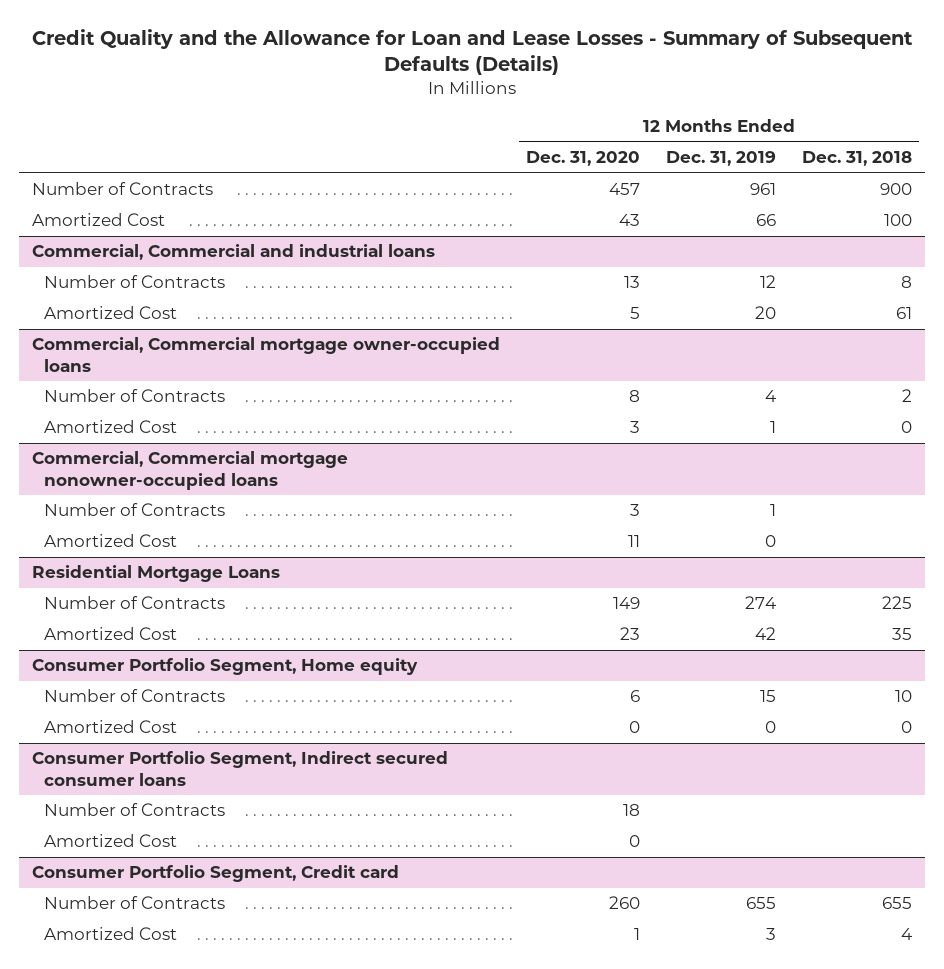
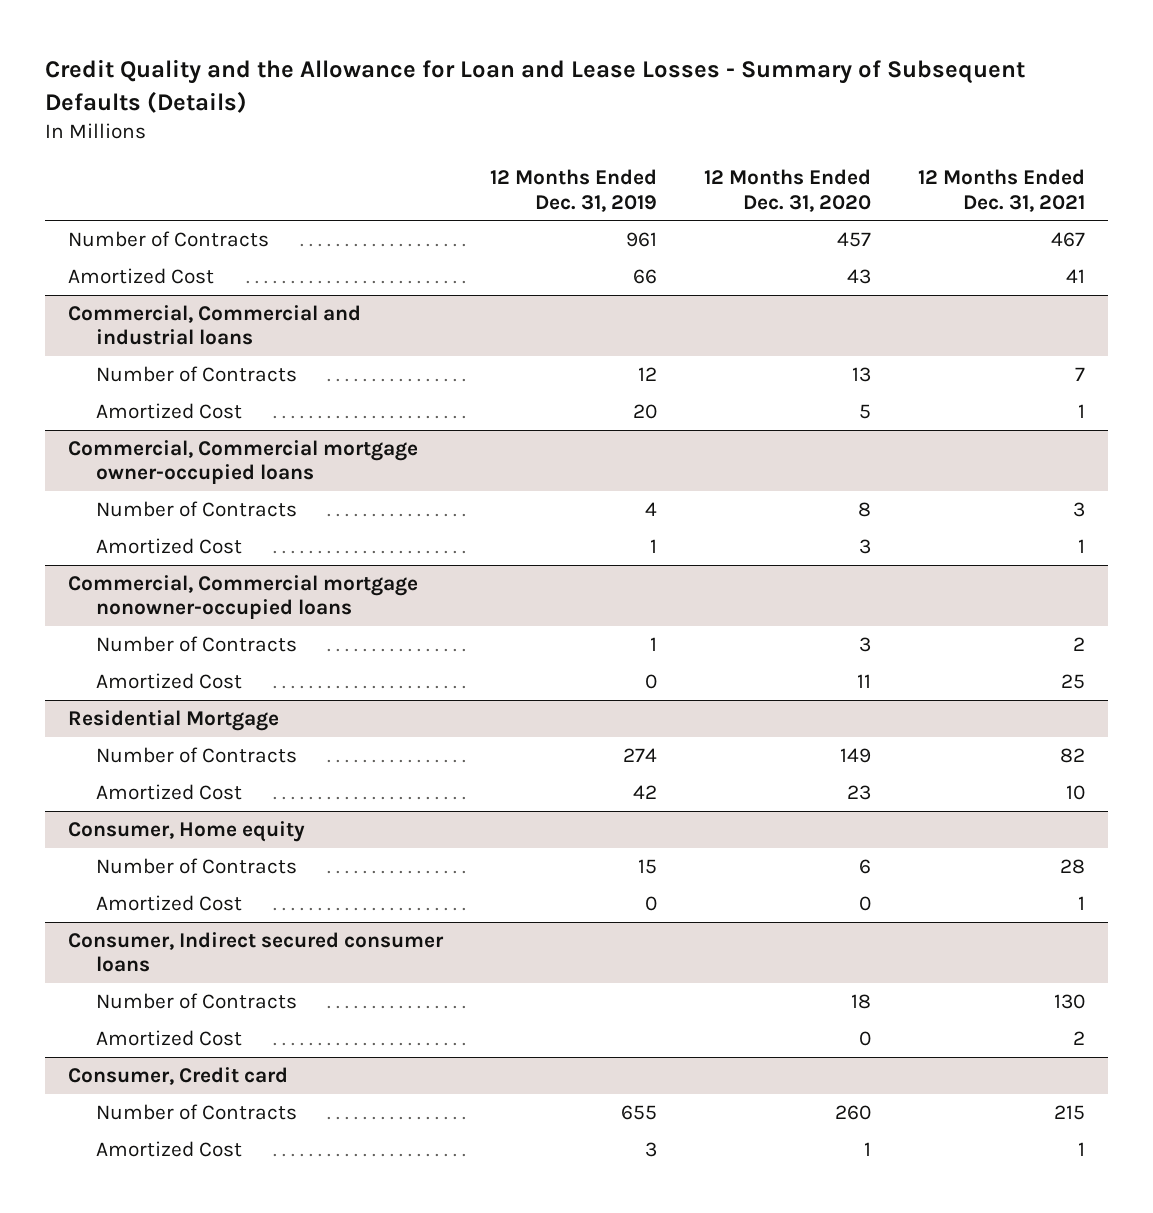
- | 12 Months Ended Dec. 31, 2020 | 12 Months Ended Dec. 31, 2019 | 12 Months Ended Dec. 31, 2018
+ | 12 Months Ended Dec. 31, 2019 | 12 Months Ended Dec. 31, 2020 | 12 Months Ended Dec. 31, 2021
- Residential Mortgage Loans
+ Residential Mortgage
- Consumer Portfolio Segment, Home equity
+ Consumer, Home equity
- Consumer Portfolio Segment, Indirect secured consumer loans
+ Consumer, Indirect secured consumer loans
- Consumer Portfolio Segment, Credit card
+ Consumer, Credit card

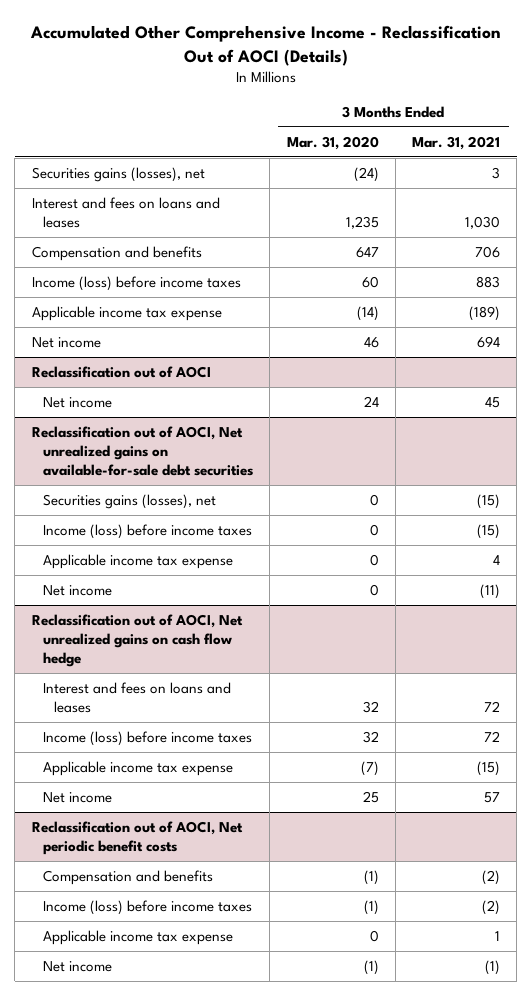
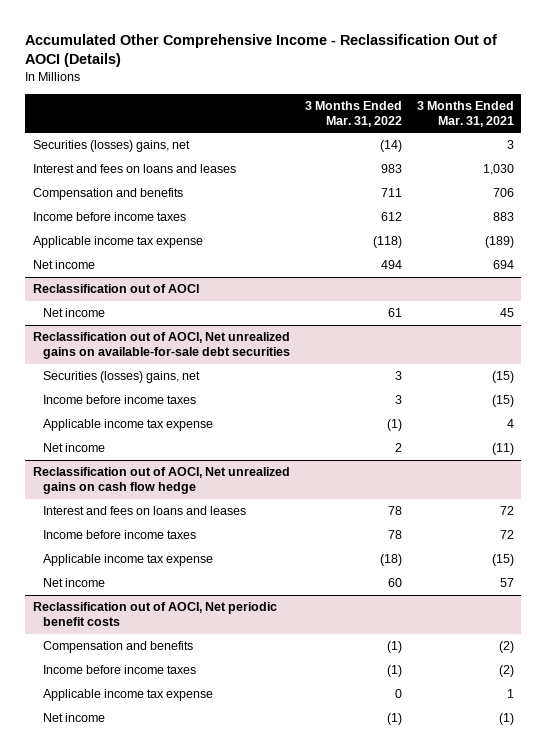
- | 3 Months Ended Mar. 31, 2020 | 3 Months Ended Mar. 31, 2021
+ | 3 Months Ended Mar. 31, 2022 | 3 Months Ended Mar. 31, 2021
- Securities gains (losses), net | (24) | 3
+ Securities (losses) gains, net | (14) | 3
- Income (loss) before income taxes | 60 | 883
+ Income before income taxes | 612 | 883
@ Reclassification out of AOCI, Net unrealized gains on available-for-sale debt securities
- Securities gains (losses), net | 0 | (15)
- Income (loss) before income taxes | 0 | (15)
+ Securities (losses) gains, net | 3 | (15)
+ Income before income taxes | 3 | (15)
@ Reclassification out of AOCI, Net unrealized gains on cash flow hedge
- Income (loss) before income taxes | 32 | 72
+ Income before income taxes | 78 | 72
@ Reclassification out of AOCI, Net periodic benefit costs
- Income (loss) before income taxes | (1) | (2)
+ Income before income taxes | (1) | (2)

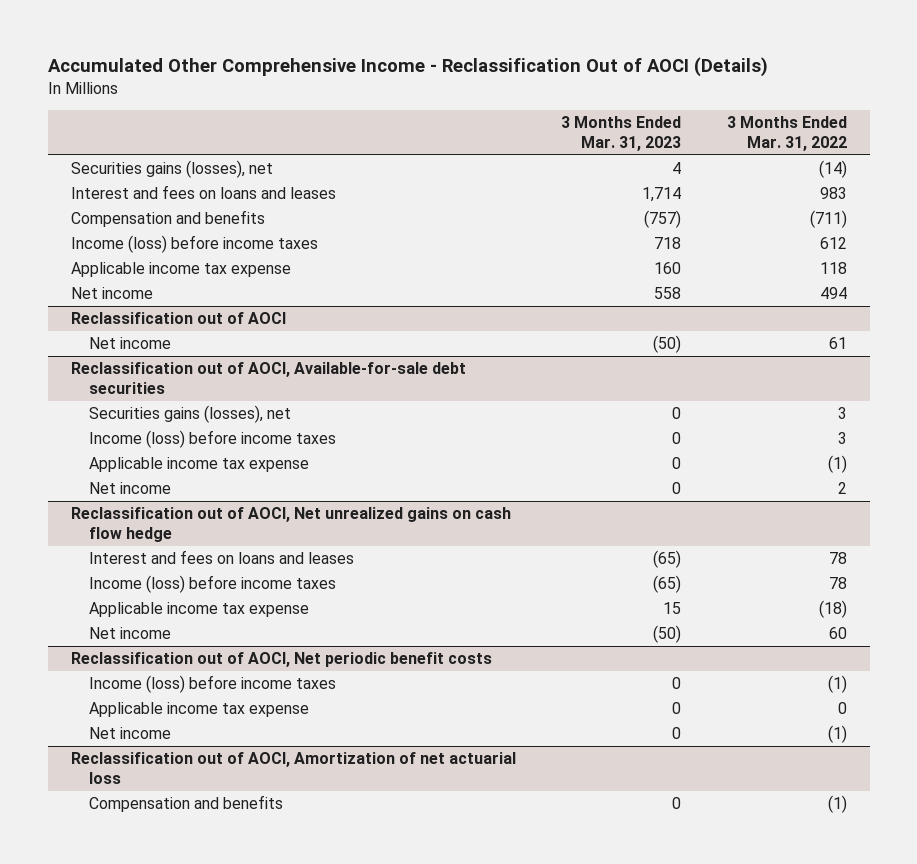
- | 3 Months Ended Mar. 31, 2022 | 3 Months Ended Mar. 31, 2021
+ | 3 Months Ended Mar. 31, 2023 | 3 Months Ended Mar. 31, 2022
- Securities (losses) gains, net | (14) | 3
+ Securities gains (losses), net | 4 | (14)
- Compensation and benefits | 711 | 706
- Income before income taxes | 612 | 883
- Applicable income tax expense | (118) | (189)
+ Compensation and benefits | (757) | (711)
+ Income (loss) before income taxes | 718 | 612
+ Applicable income tax expense | 160 | 118
- Reclassification out of AOCI, Net unrealized gains on available-for-sale debt securities
- Securities (losses) gains, net | 3 | (15)
- Income before income taxes | 3 | (15)
+ Reclassification out of AOCI, Available-for-sale debt securities
+ Securities gains (losses), net | 0 | 3
+ Income (loss) before income taxes | 0 | 3
@ Reclassification out of AOCI, Net unrealized gains on cash flow hedge
- Income before income taxes | 78 | 72
+ Income (loss) before income taxes | (65) | 78
@ Reclassification out of AOCI, Net periodic benefit costs
- Compensation and benefits | (1) | (2)
- Income before income taxes | (1) | (2)
+ Income (loss) before income taxes | 0 | (1)
+ Reclassification out of AOCI, Amortization of net actuarial loss
+ Compensation and benefits | 0 | (1)

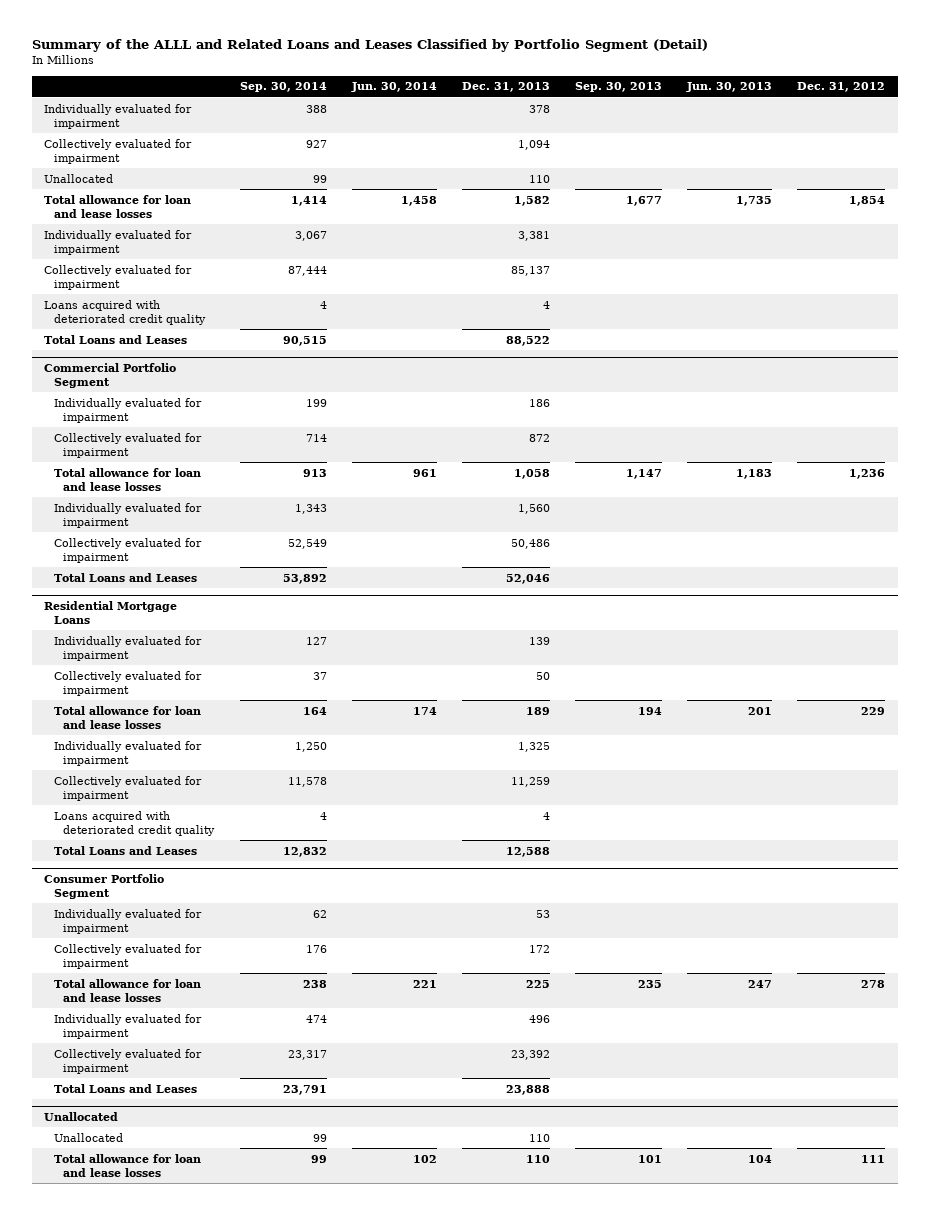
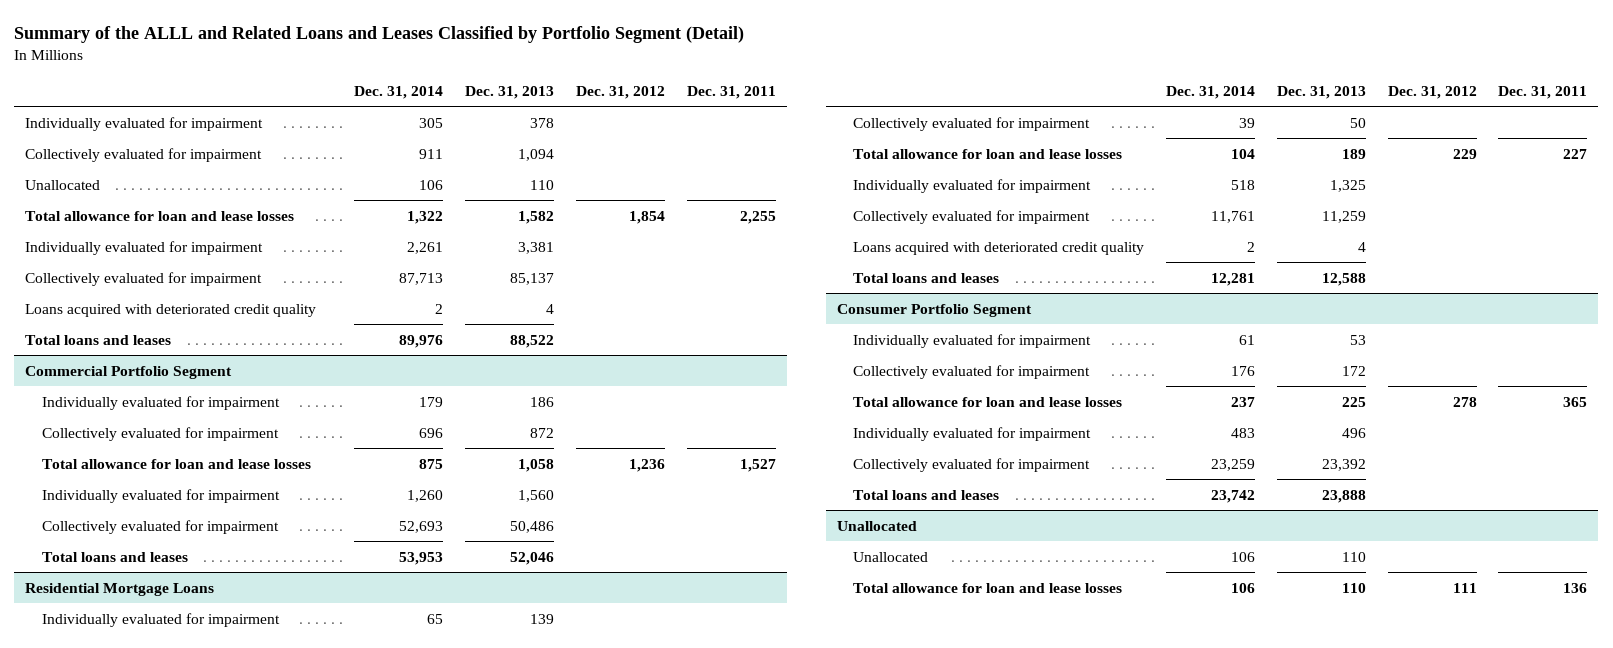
- | Sep. 30, 2014 | Jun. 30, 2014 | Dec. 31, 2013 | Sep. 30, 2013 | Jun. 30, 2013 | Dec. 31, 2012
+ | Dec. 31, 2014 | Dec. 31, 2013 | Dec. 31, 2012 | Dec. 31, 2011
- Total Loans and Leases | 90,515 | | 88,522 | | |
+ Total loans and leases | 89,976 | 88,522 | |
@ Commercial Portfolio Segment
- Total Loans and Leases | 53,892 | | 52,046 | | |
+ Total loans and leases | 53,953 | 52,046 | |
@ Residential Mortgage Loans
- Total Loans and Leases | 12,832 | | 12,588 | | |
+ Total loans and leases | 12,281 | 12,588 | |
@ Consumer Portfolio Segment
- Total Loans and Leases | 23,791 | | 23,888 | | |
+ Total loans and leases | 23,742 | 23,888 | |

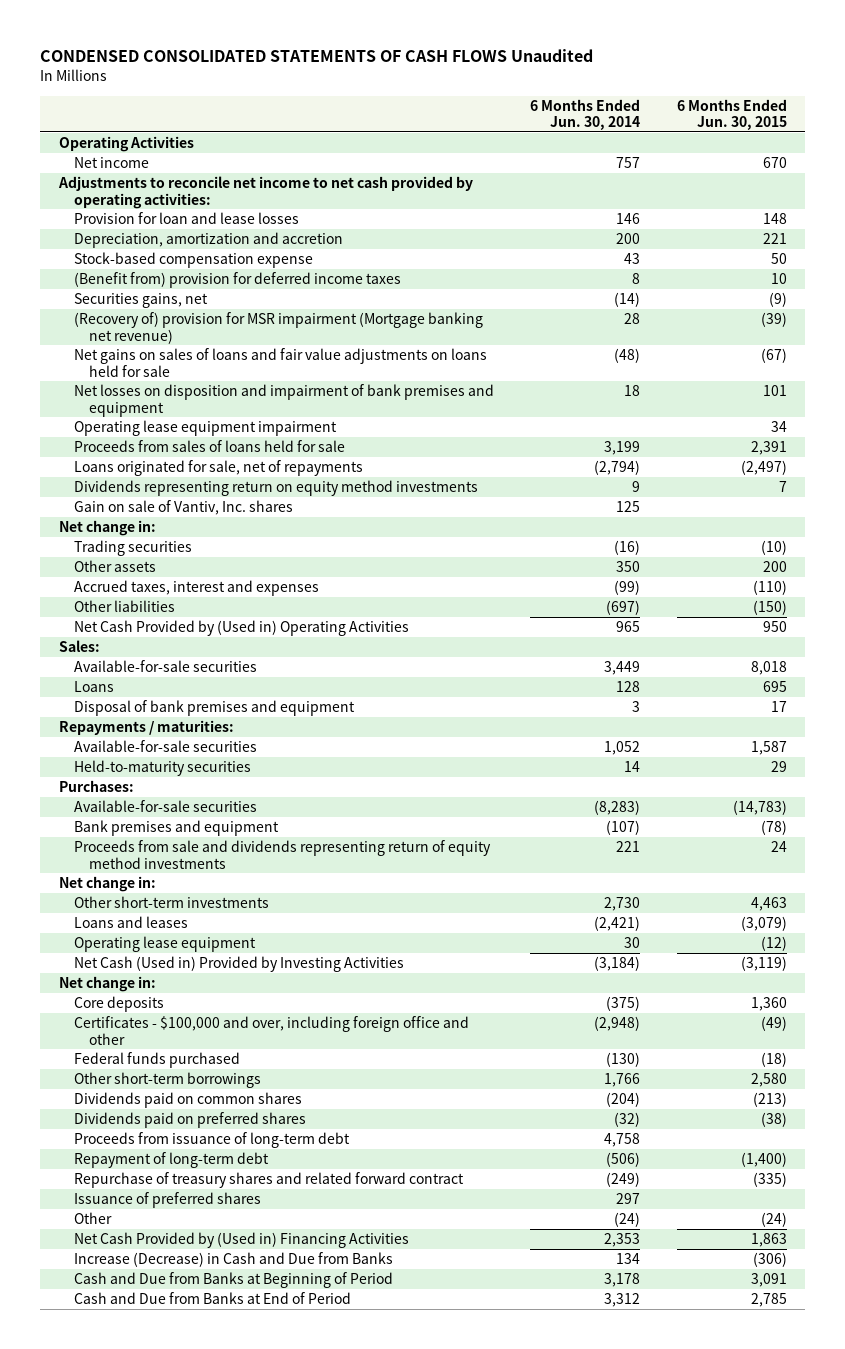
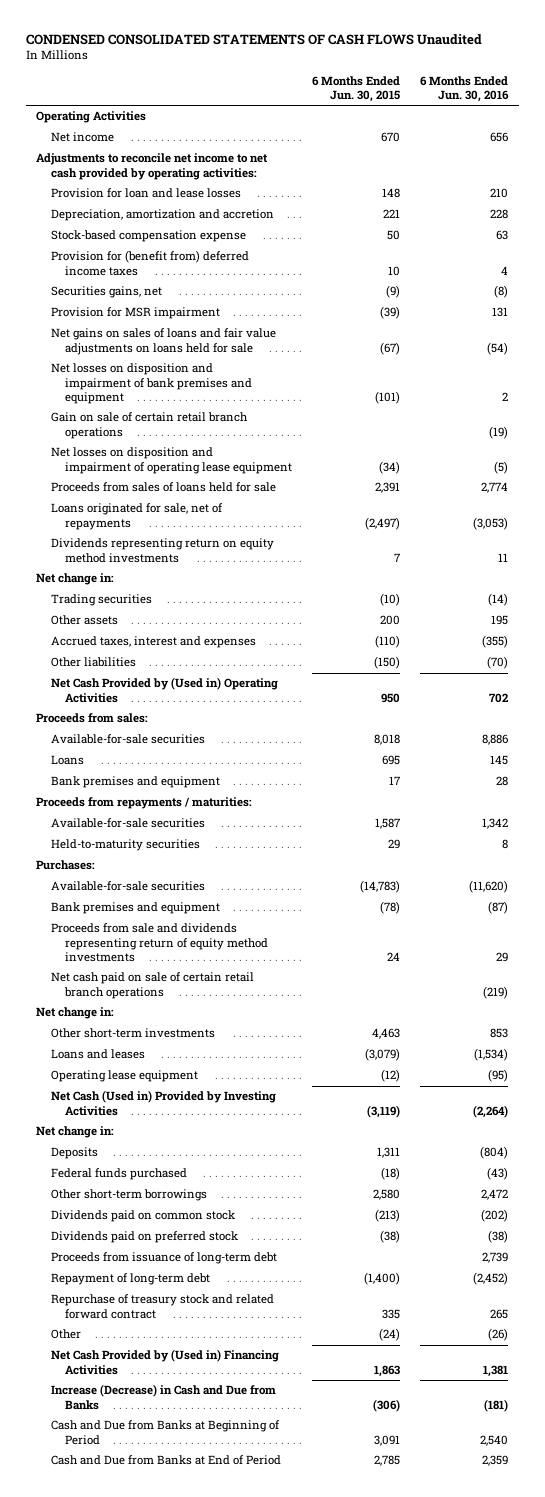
- | 6 Months Ended Jun. 30, 2014 | 6 Months Ended Jun. 30, 2015
+ | 6 Months Ended Jun. 30, 2015 | 6 Months Ended Jun. 30, 2016
- (Benefit from) provision for deferred income taxes | 8 | 10
+ Provision for (benefit from) deferred income taxes | 10 | 4
- (Recovery of) provision for MSR impairment (Mortgage banking net revenue) | 28 | (39)
+ Provision for MSR impairment | (39) | 131
- Net losses on disposition and impairment of bank premises and equipment | 18 | 101
- Operating lease equipment impairment | | 34
+ Net losses on disposition and impairment of bank premises and equipment | (101) | 2
+ Gain on sale of certain retail branch operations | | (19)
+ Net losses on disposition and impairment of operating lease equipment | (34) | (5)
- Gain on sale of Vantiv, Inc. shares | 125 |
- Sales:
+ Proceeds from sales:
- Disposal of bank premises and equipment | 3 | 17
- Repayments / maturities:
+ Bank premises and equipment | 17 | 28
+ Proceeds from repayments / maturities:
+ Net cash paid on sale of certain retail branch operations | | (219)
- Core deposits | (375) | 1,360
- Certificates - $100,000 and over, including foreign office and other | (2,948) | (49)
+ Deposits | 1,311 | (804)
- Dividends paid on common shares | (204) | (213)
- Dividends paid on preferred shares | (32) | (38)
+ Dividends paid on common stock | (213) | (202)
+ Dividends paid on preferred stock | (38) | (38)
- Repurchase of treasury shares and related forward contract | (249) | (335)
- Issuance of preferred shares | 297 |
+ Repurchase of treasury stock and related forward contract | 335 | 265

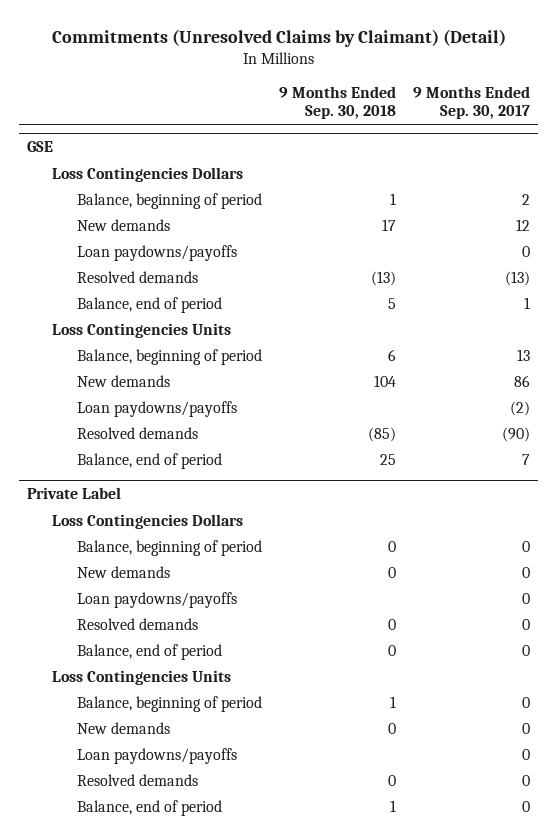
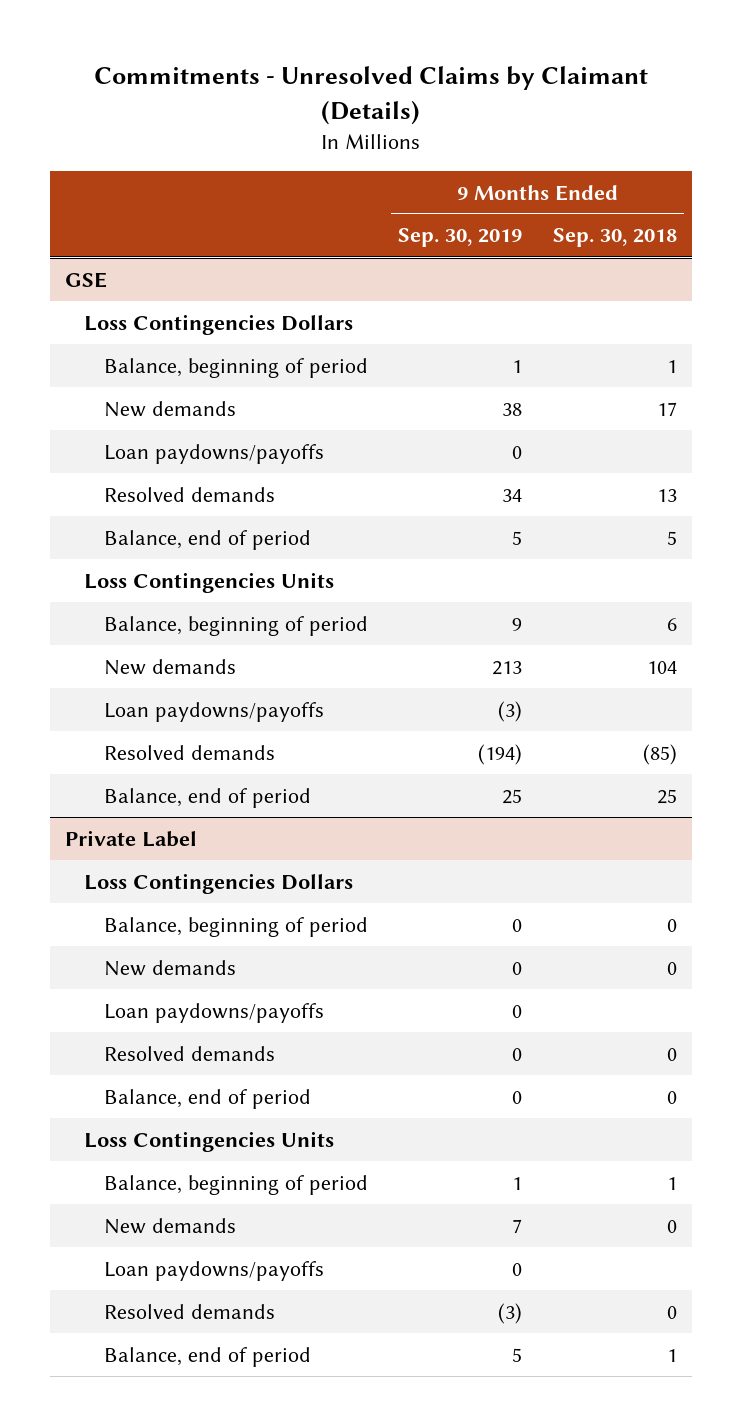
- Commitments (Unresolved Claims by Claimant) (Detail)
+ Commitments - Unresolved Claims by Claimant (Details)
- | 9 Months Ended Sep. 30, 2018 | 9 Months Ended Sep. 30, 2017
+ | 9 Months Ended Sep. 30, 2019 | 9 Months Ended Sep. 30, 2018
@ GSE
- Resolved demands | (13) | (13)
+ Resolved demands | 34 | 13

